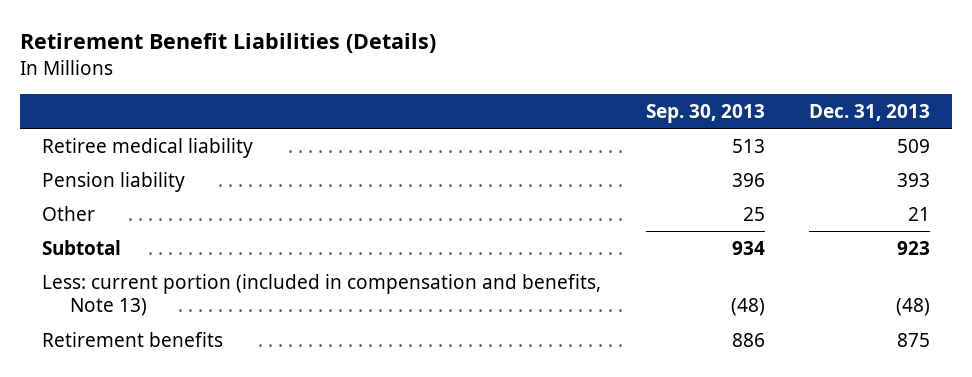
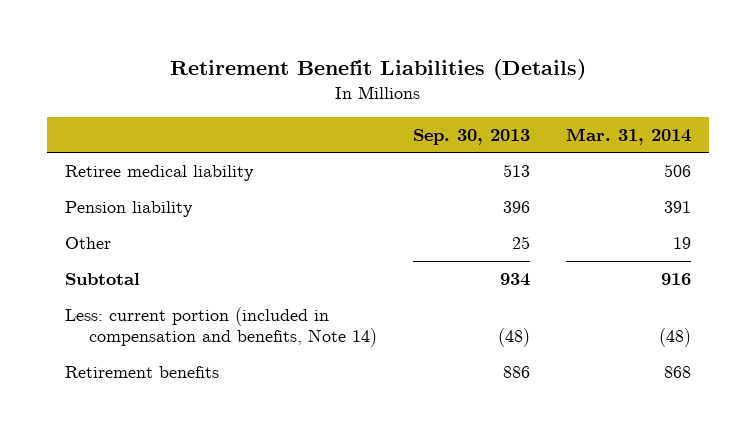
- | Sep. 30, 2013 | Dec. 31, 2013
+ | Sep. 30, 2013 | Mar. 31, 2014
- Less: current portion (included in compensation and benefits, Note 13) | (48) | (48)
+ Less: current portion (included in compensation and benefits, Note 14) | (48) | (48)

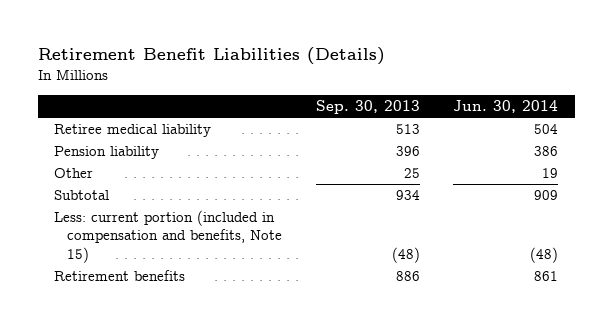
- | Sep. 30, 2013 | Mar. 31, 2014
+ | Sep. 30, 2013 | Jun. 30, 2014
- Less: current portion (included in compensation and benefits, Note 14) | (48) | (48)
+ Less: current portion (included in compensation and benefits, Note 15) | (48) | (48)

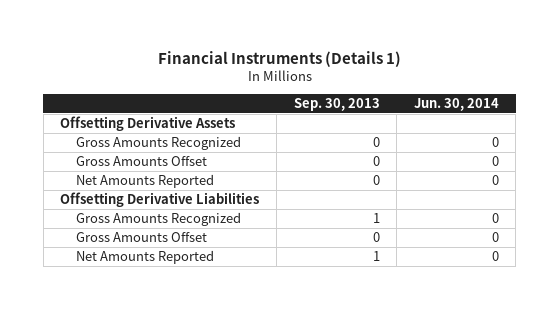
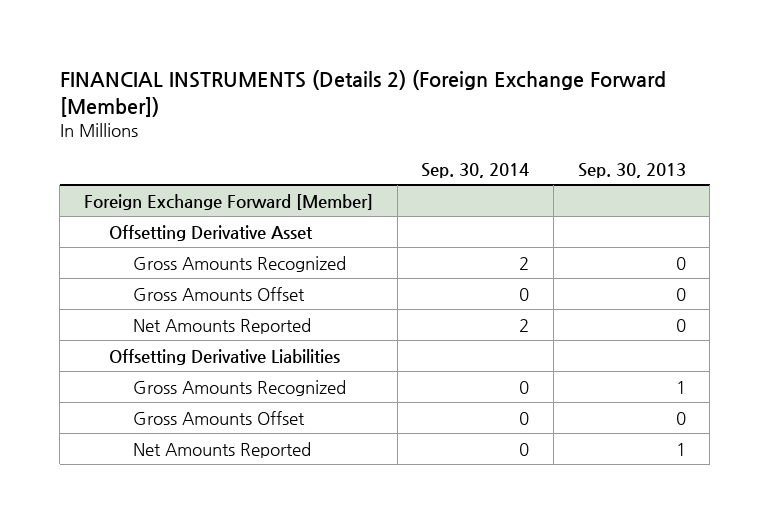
- Financial Instruments (Details 1)
+ FINANCIAL INSTRUMENTS (Details 2) (Foreign Exchange Forward [Member])
- | Sep. 30, 2013 | Jun. 30, 2014
+ | Sep. 30, 2014 | Sep. 30, 2013
- Offsetting Derivative Assets
+ Foreign Exchange Forward [Member]
+ Offsetting Derivative Asset

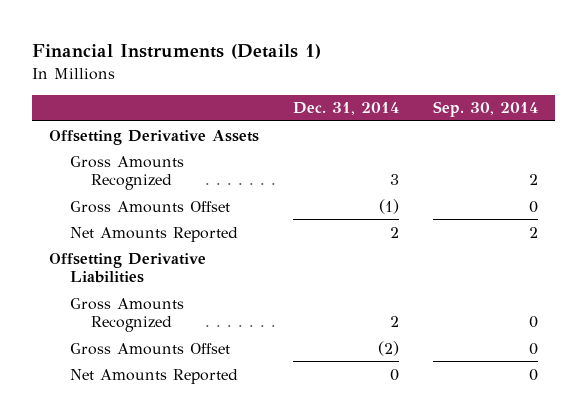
- FINANCIAL INSTRUMENTS (Details 2) (Foreign Exchange Forward [Member])
+ Financial Instruments (Details 1)
- | Sep. 30, 2014 | Sep. 30, 2013
+ | Dec. 31, 2014 | Sep. 30, 2014
- Foreign Exchange Forward [Member]
- Offsetting Derivative Asset
+ Offsetting Derivative Assets

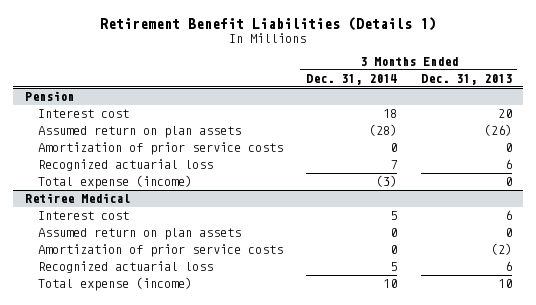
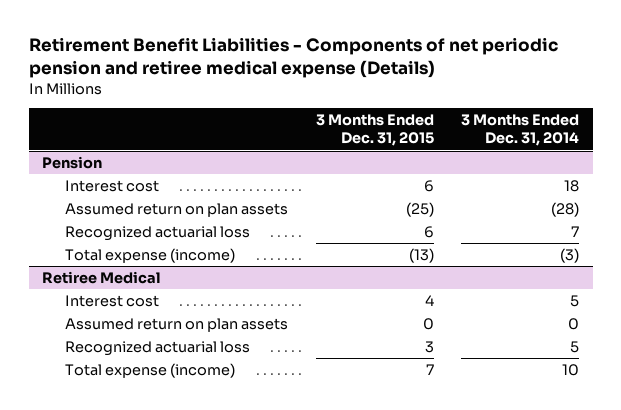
- Retirement Benefit Liabilities (Details 1)
+ Retirement Benefit Liabilities - Components of net periodic pension and retiree medical expense (Details)
- | 3 Months Ended Dec. 31, 2014 | 3 Months Ended Dec. 31, 2013
+ | 3 Months Ended Dec. 31, 2015 | 3 Months Ended Dec. 31, 2014
@ Pension
- Amortization of prior service costs | 0 | 0
@ Retiree Medical
- Amortization of prior service costs | 0 | (2)

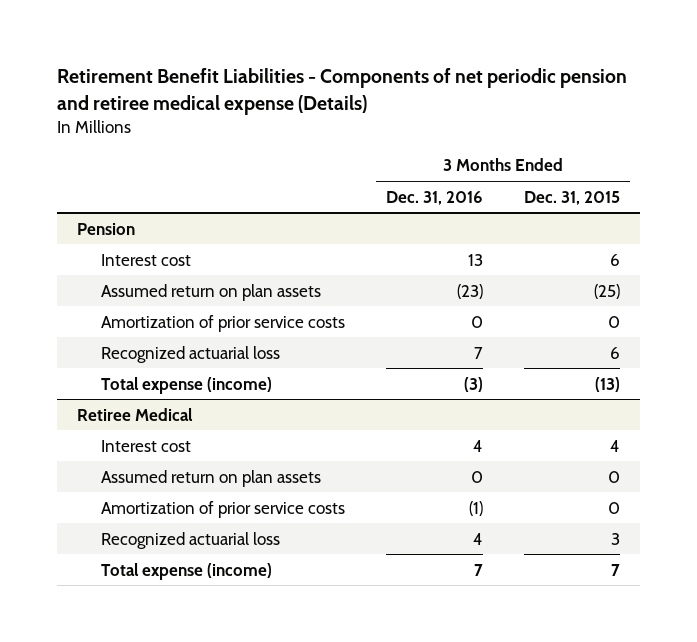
- | 3 Months Ended Dec. 31, 2015 | 3 Months Ended Dec. 31, 2014
+ | 3 Months Ended Dec. 31, 2016 | 3 Months Ended Dec. 31, 2015
@ Pension
+ Amortization of prior service costs | 0 | 0
@ Retiree Medical
+ Amortization of prior service costs | (1) | 0

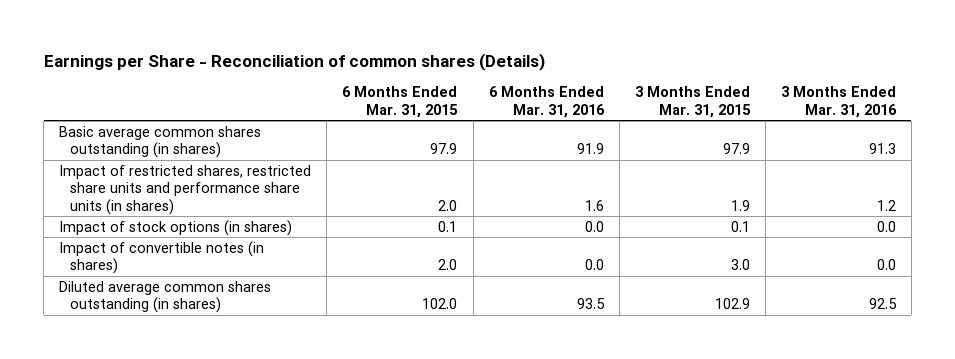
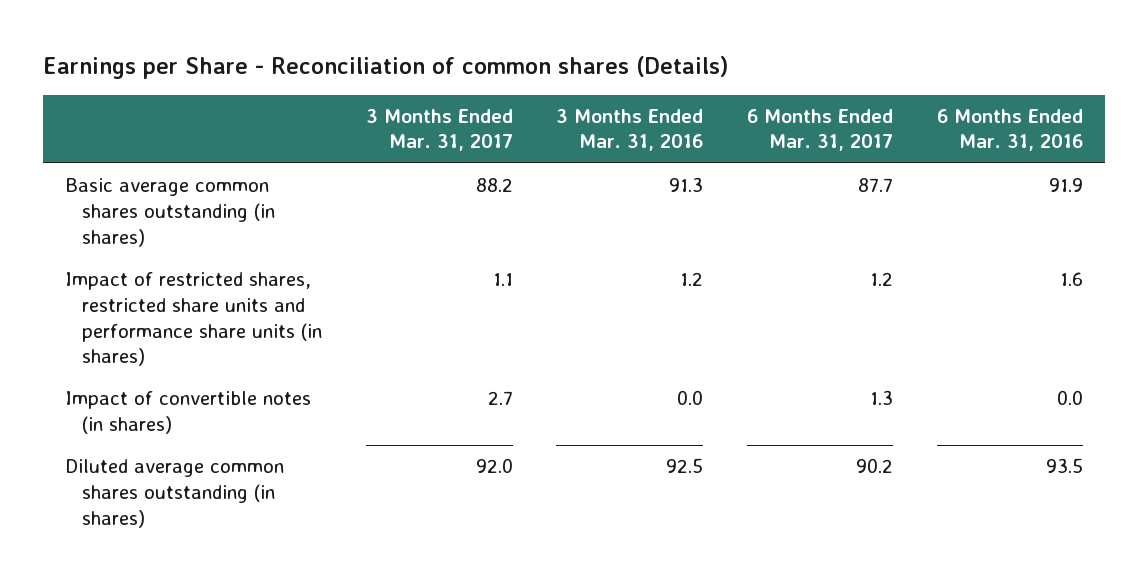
- | 6 Months Ended Mar. 31, 2015 | 6 Months Ended Mar. 31, 2016 | 3 Months Ended Mar. 31, 2015 | 3 Months Ended Mar. 31, 2016
+ | 3 Months Ended Mar. 31, 2017 | 3 Months Ended Mar. 31, 2016 | 6 Months Ended Mar. 31, 2017 | 6 Months Ended Mar. 31, 2016
- Impact of stock options (in shares) | 0.1 | 0.0 | 0.1 | 0.0

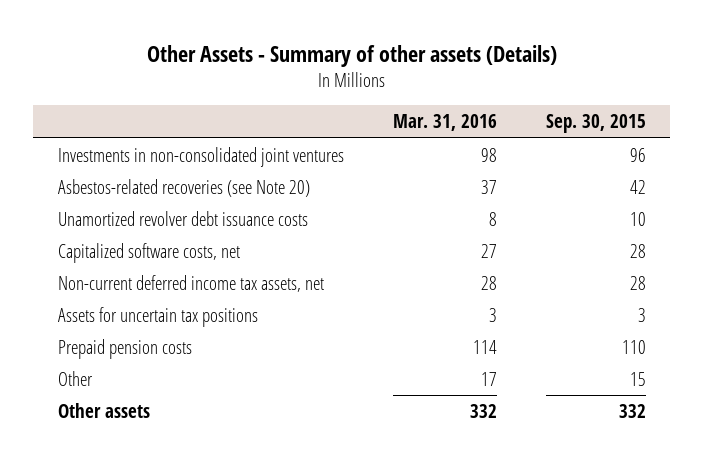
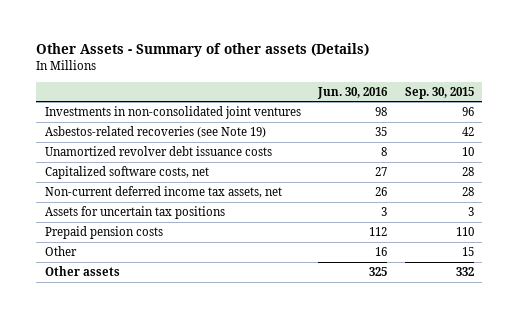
- | Mar. 31, 2016 | Sep. 30, 2015
+ | Jun. 30, 2016 | Sep. 30, 2015
- Asbestos-related recoveries (see Note 20) | 37 | 42
+ Asbestos-related recoveries (see Note 19) | 35 | 42

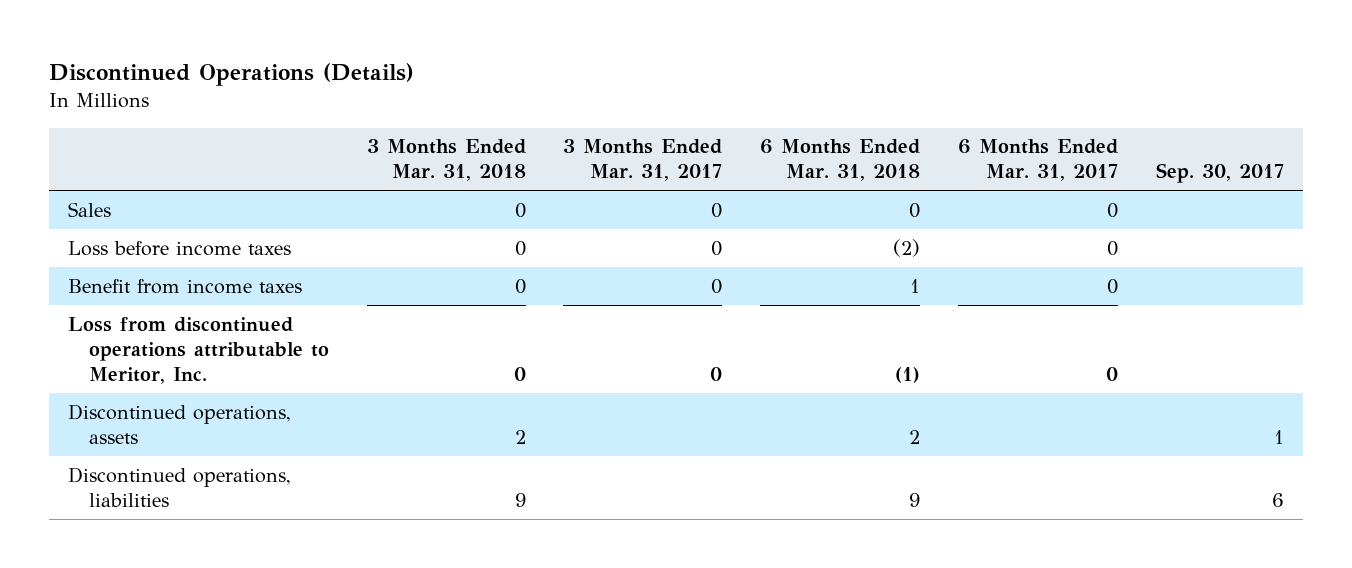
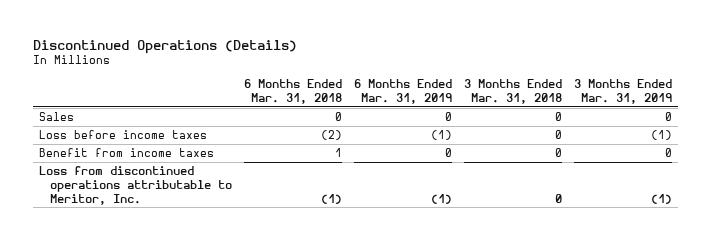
- | 3 Months Ended Mar. 31, 2018 | 3 Months Ended Mar. 31, 2017 | 6 Months Ended Mar. 31, 2018 | 6 Months Ended Mar. 31, 2017 | Sep. 30, 2017
+ | 6 Months Ended Mar. 31, 2018 | 6 Months Ended Mar. 31, 2019 | 3 Months Ended Mar. 31, 2018 | 3 Months Ended Mar. 31, 2019
- Discontinued operations, assets | 2 | | 2 | | 1
- Discontinued operations, liabilities | 9 | | 9 | | 6

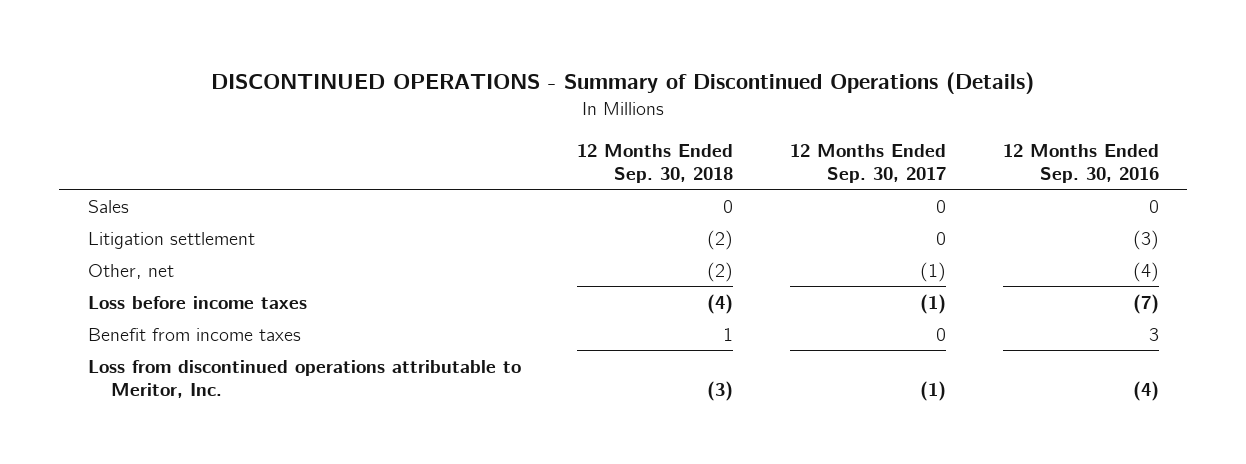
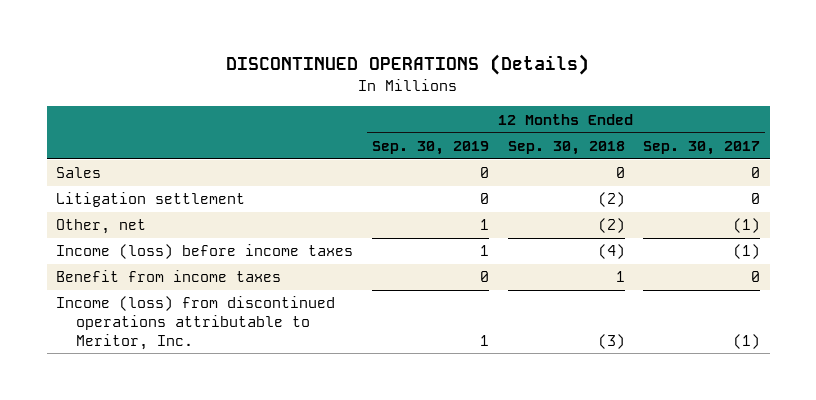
- DISCONTINUED OPERATIONS - Summary of Discontinued Operations (Details)
+ DISCONTINUED OPERATIONS (Details)
- | 12 Months Ended Sep. 30, 2018 | 12 Months Ended Sep. 30, 2017 | 12 Months Ended Sep. 30, 2016
+ | 12 Months Ended Sep. 30, 2019 | 12 Months Ended Sep. 30, 2018 | 12 Months Ended Sep. 30, 2017
- Loss before income taxes | (4) | (1) | (7)
+ Income (loss) before income taxes | 1 | (4) | (1)
- Loss from discontinued operations attributable to Meritor, Inc. | (3) | (1) | (4)
+ Income (loss) from discontinued operations attributable to Meritor, Inc. | 1 | (3) | (1)

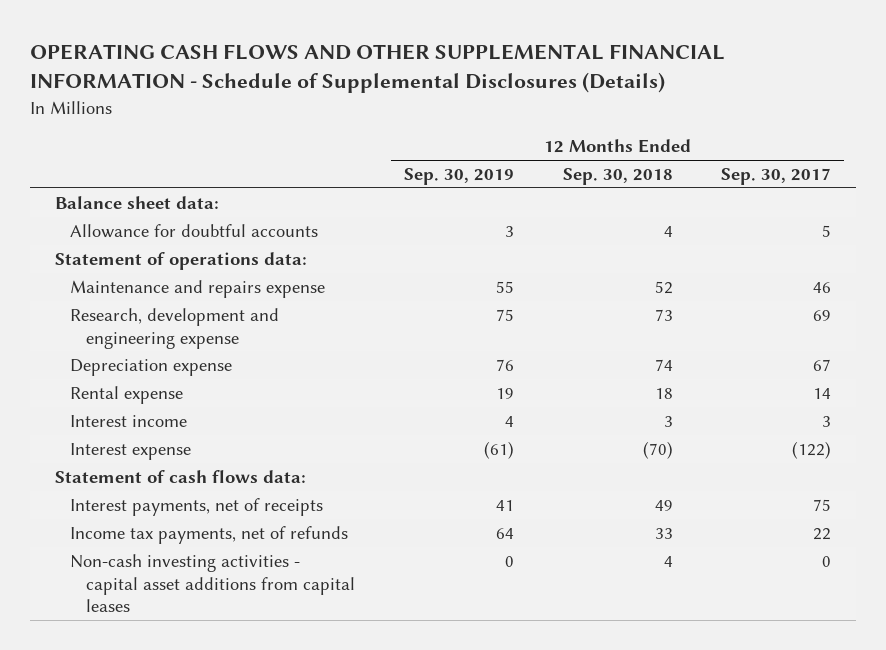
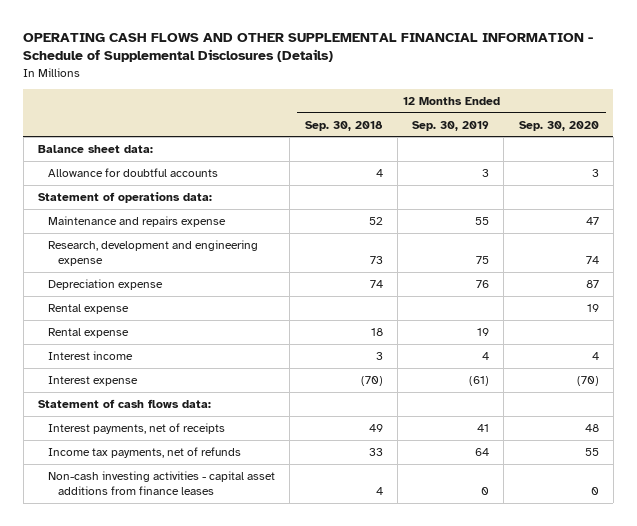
- | 12 Months Ended Sep. 30, 2019 | 12 Months Ended Sep. 30, 2018 | 12 Months Ended Sep. 30, 2017
+ | 12 Months Ended Sep. 30, 2018 | 12 Months Ended Sep. 30, 2019 | 12 Months Ended Sep. 30, 2020
+ Rental expense | | | 19
- Non-cash investing activities - capital asset additions from capital leases | 0 | 4 | 0
+ Non-cash investing activities - capital asset additions from finance leases | 4 | 0 | 0

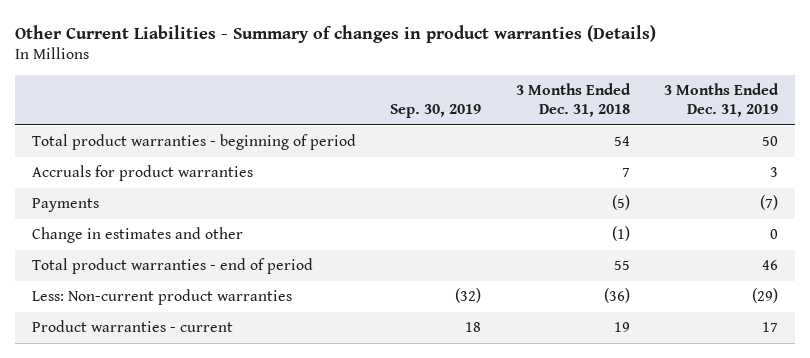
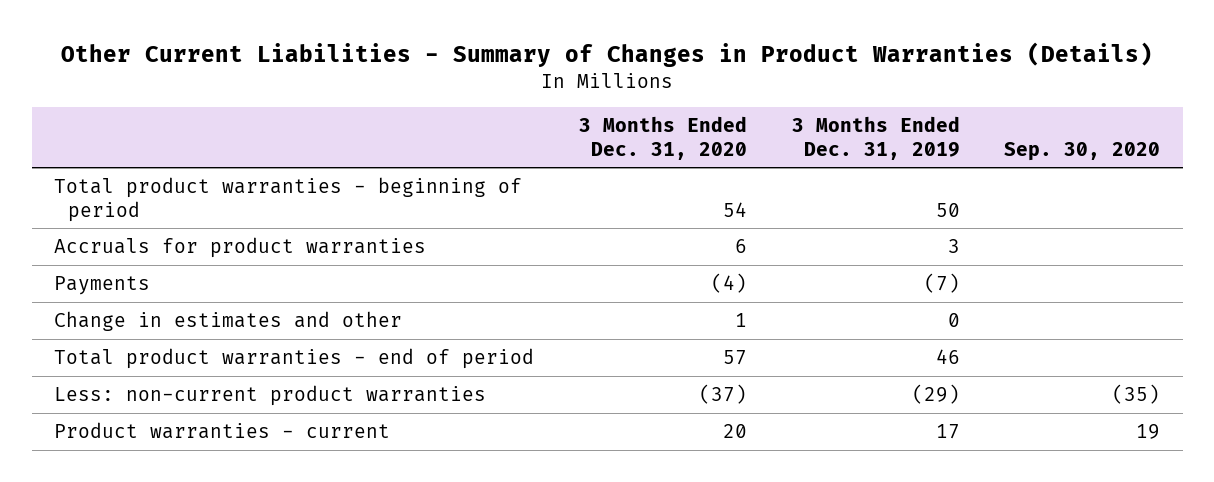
- Other Current Liabilities - Summary of changes in product warranties (Details)
+ Other Current Liabilities - Summary of Changes in Product Warranties (Details)
- | Sep. 30, 2019 | 3 Months Ended Dec. 31, 2018 | 3 Months Ended Dec. 31, 2019
+ | 3 Months Ended Dec. 31, 2020 | 3 Months Ended Dec. 31, 2019 | Sep. 30, 2020
- Less: Non-current product warranties | (32) | (36) | (29)
+ Less: non-current product warranties | (37) | (29) | (35)

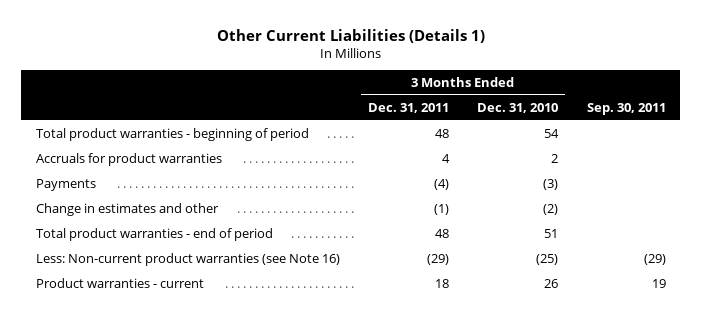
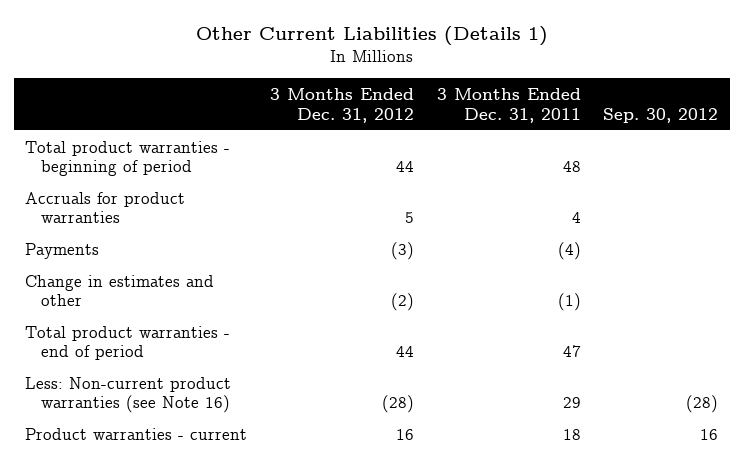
- | 3 Months Ended Dec. 31, 2011 | 3 Months Ended Dec. 31, 2010 | Sep. 30, 2011
+ | 3 Months Ended Dec. 31, 2012 | 3 Months Ended Dec. 31, 2011 | Sep. 30, 2012
- Total product warranties - end of period | 48 | 51 |
- Less: Non-current product warranties (see Note 16) | (29) | (25) | (29)
+ Total product warranties - end of period | 44 | 47 |
+ Less: Non-current product warranties (see Note 16) | (28) | 29 | (28)

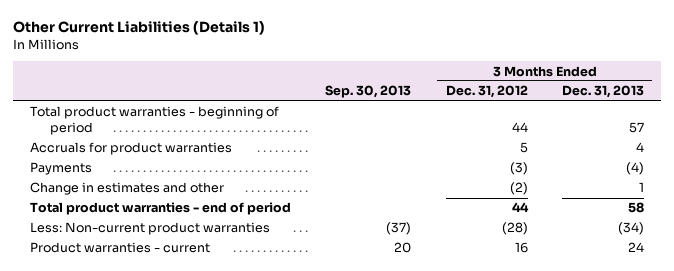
- | 3 Months Ended Dec. 31, 2012 | 3 Months Ended Dec. 31, 2011 | Sep. 30, 2012
+ | Sep. 30, 2013 | 3 Months Ended Dec. 31, 2012 | 3 Months Ended Dec. 31, 2013
- Less: Non-current product warranties (see Note 16) | (28) | 29 | (28)
+ Less: Non-current product warranties | (37) | (28) | (34)

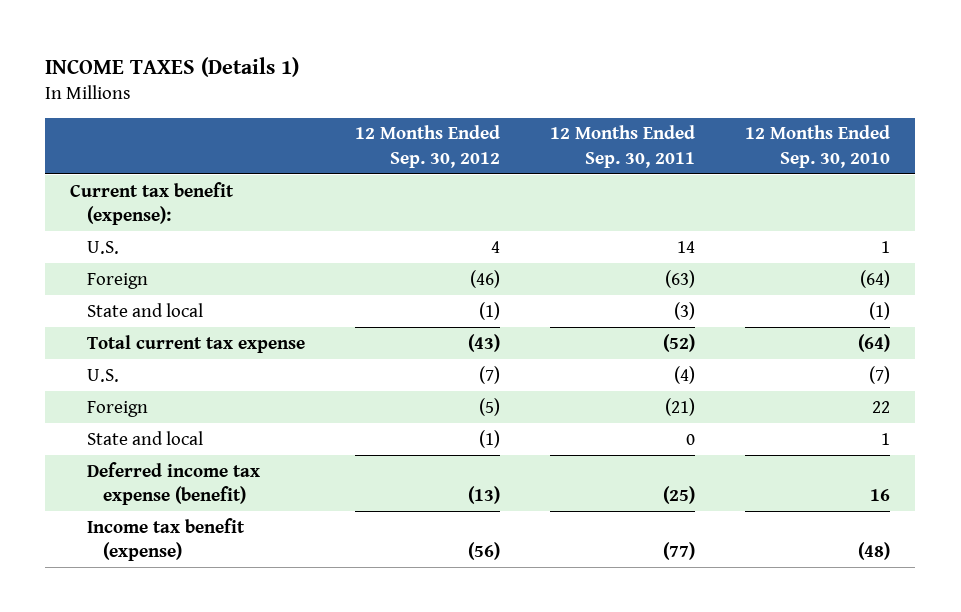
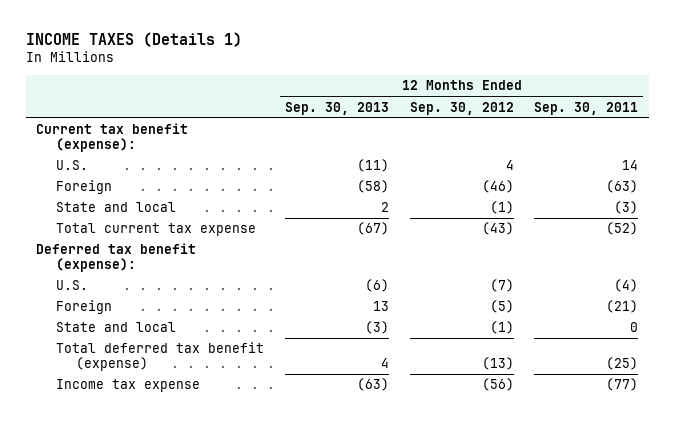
- | 12 Months Ended Sep. 30, 2012 | 12 Months Ended Sep. 30, 2011 | 12 Months Ended Sep. 30, 2010
+ | 12 Months Ended Sep. 30, 2013 | 12 Months Ended Sep. 30, 2012 | 12 Months Ended Sep. 30, 2011
+ Deferred tax benefit (expense):
- Deferred income tax expense (benefit) | (13) | (25) | 16
- Income tax benefit (expense) | (56) | (77) | (48)
+ Total deferred tax benefit (expense) | 4 | (13) | (25)
+ Income tax expense | (63) | (56) | (77)

